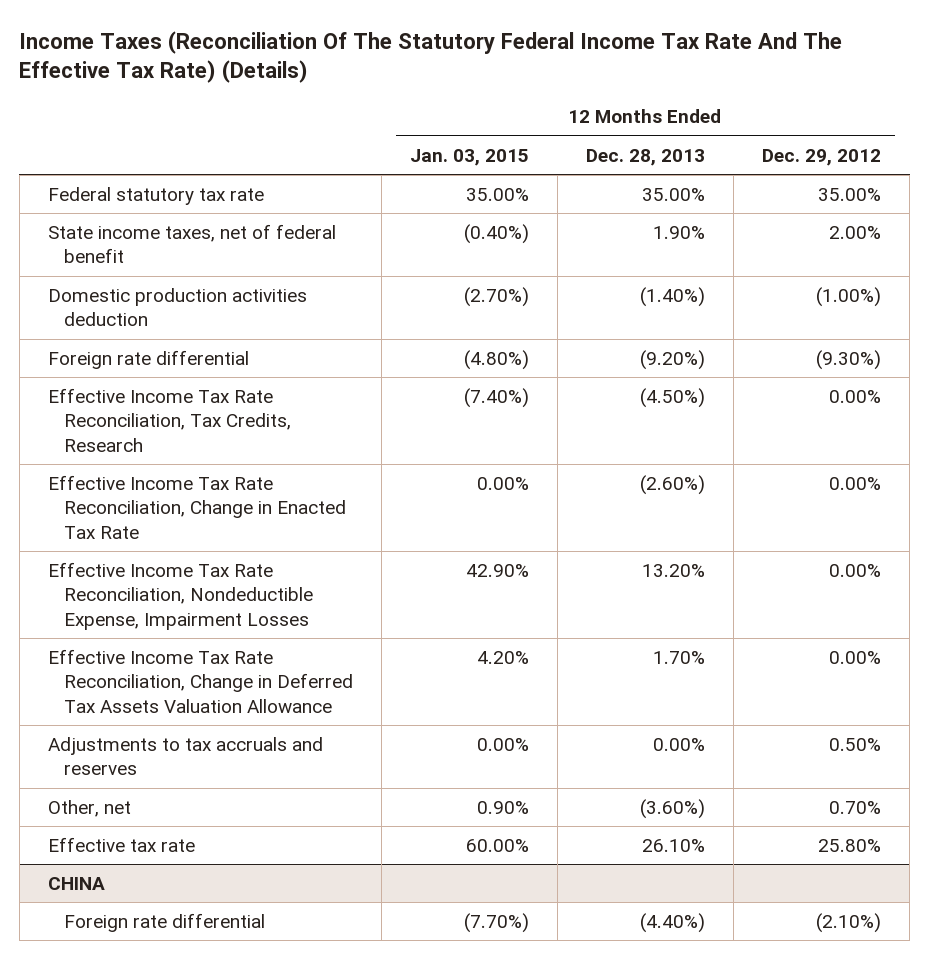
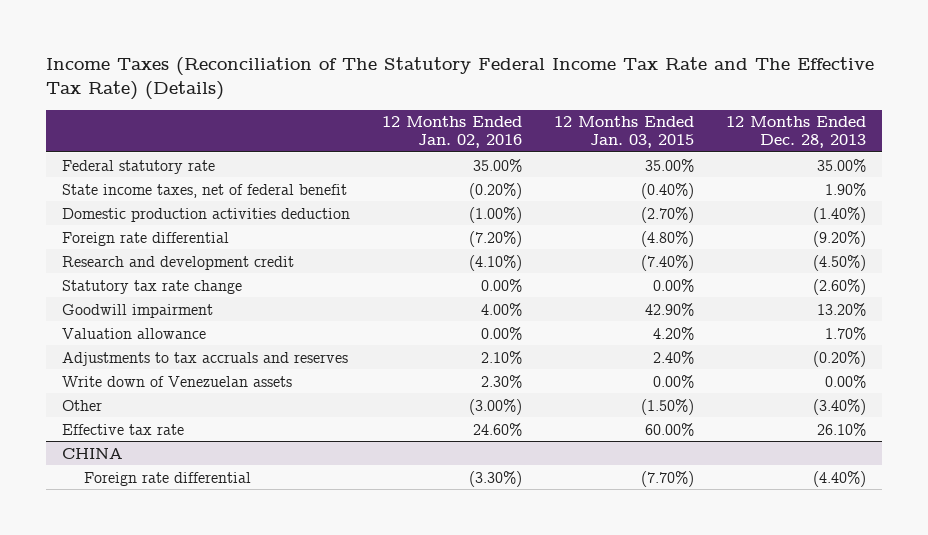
- Income Taxes (Reconciliation Of The Statutory Federal Income Tax Rate And The Effective Tax Rate) (Details)
+ Income Taxes (Reconciliation of The Statutory Federal Income Tax Rate and The Effective Tax Rate) (Details)
- | 12 Months Ended Jan. 03, 2015 | 12 Months Ended Dec. 28, 2013 | 12 Months Ended Dec. 29, 2012
+ | 12 Months Ended Jan. 02, 2016 | 12 Months Ended Jan. 03, 2015 | 12 Months Ended Dec. 28, 2013
- Federal statutory tax rate | 35.00% | 35.00% | 35.00%
+ Federal statutory rate | 35.00% | 35.00% | 35.00%
- Effective Income Tax Rate Reconciliation, Tax Credits, Research | (7.40%) | (4.50%) | 0.00%
- Effective Income Tax Rate Reconciliation, Change in Enacted Tax Rate | 0.00% | (2.60%) | 0.00%
- Effective Income Tax Rate Reconciliation, Nondeductible Expense, Impairment Losses | 42.90% | 13.20% | 0.00%
- Effective Income Tax Rate Reconciliation, Change in Deferred Tax Assets Valuation Allowance | 4.20% | 1.70% | 0.00%
- Adjustments to tax accruals and reserves | 0.00% | 0.00% | 0.50%
- Other, net | 0.90% | (3.60%) | 0.70%
+ Research and development credit | (4.10%) | (7.40%) | (4.50%)
+ Statutory tax rate change | 0.00% | 0.00% | (2.60%)
+ Goodwill impairment | 4.00% | 42.90% | 13.20%
+ Valuation allowance | 0.00% | 4.20% | 1.70%
+ Adjustments to tax accruals and reserves | 2.10% | 2.40% | (0.20%)
+ Write down of Venezuelan assets | 2.30% | 0.00% | 0.00%
+ Other | (3.00%) | (1.50%) | (3.40%)

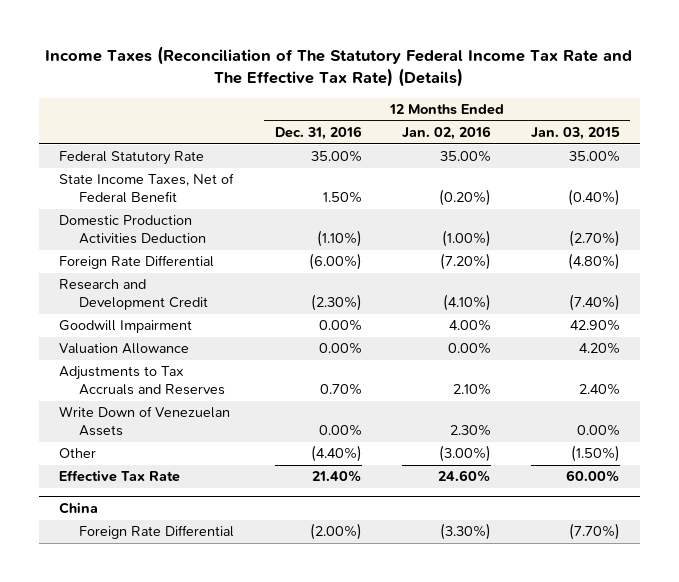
- | 12 Months Ended Jan. 02, 2016 | 12 Months Ended Jan. 03, 2015 | 12 Months Ended Dec. 28, 2013
+ | 12 Months Ended Dec. 31, 2016 | 12 Months Ended Jan. 02, 2016 | 12 Months Ended Jan. 03, 2015
- Federal statutory rate | 35.00% | 35.00% | 35.00%
- State income taxes, net of federal benefit | (0.20%) | (0.40%) | 1.90%
- Domestic production activities deduction | (1.00%) | (2.70%) | (1.40%)
- Foreign rate differential | (7.20%) | (4.80%) | (9.20%)
- Research and development credit | (4.10%) | (7.40%) | (4.50%)
- Statutory tax rate change | 0.00% | 0.00% | (2.60%)
- Goodwill impairment | 4.00% | 42.90% | 13.20%
- Valuation allowance | 0.00% | 4.20% | 1.70%
- Adjustments to tax accruals and reserves | 2.10% | 2.40% | (0.20%)
- Write down of Venezuelan assets | 2.30% | 0.00% | 0.00%
+ Federal Statutory Rate | 35.00% | 35.00% | 35.00%
+ State Income Taxes, Net of Federal Benefit | 1.50% | (0.20%) | (0.40%)
+ Domestic Production Activities Deduction | (1.10%) | (1.00%) | (2.70%)
+ Foreign Rate Differential | (6.00%) | (7.20%) | (4.80%)
+ Research and Development Credit | (2.30%) | (4.10%) | (7.40%)
+ Goodwill Impairment | 0.00% | 4.00% | 42.90%
+ Valuation Allowance | 0.00% | 0.00% | 4.20%
+ Adjustments to Tax Accruals and Reserves | 0.70% | 2.10% | 2.40%
+ Write Down of Venezuelan Assets | 0.00% | 2.30% | 0.00%
- Effective tax rate | 24.60% | 60.00% | 26.10%
- CHINA
- Foreign rate differential | (3.30%) | (7.70%) | (4.40%)
+ Effective Tax Rate | 21.40% | 24.60% | 60.00%
+ China
+ Foreign Rate Differential | (2.00%) | (3.30%) | (7.70%)

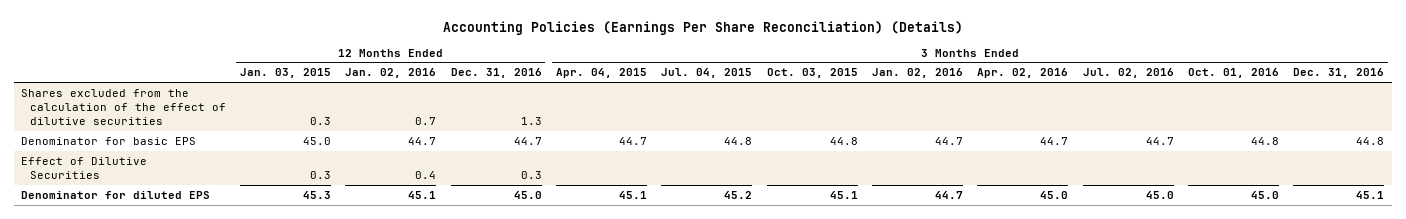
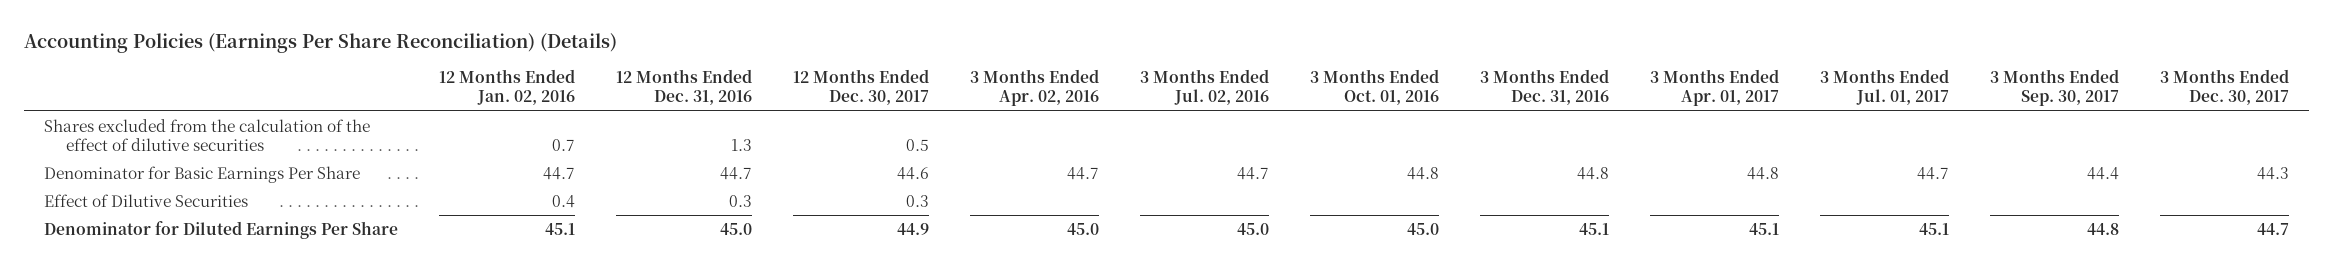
- | 12 Months Ended Jan. 03, 2015 | 12 Months Ended Jan. 02, 2016 | 12 Months Ended Dec. 31, 2016 | 3 Months Ended Apr. 04, 2015 | 3 Months Ended Jul. 04, 2015 | 3 Months Ended Oct. 03, 2015 | 3 Months Ended Jan. 02, 2016 | 3 Months Ended Apr. 02, 2016 | 3 Months Ended Jul. 02, 2016 | 3 Months Ended Oct. 01, 2016 | 3 Months Ended Dec. 31, 2016
+ | 12 Months Ended Jan. 02, 2016 | 12 Months Ended Dec. 31, 2016 | 12 Months Ended Dec. 30, 2017 | 3 Months Ended Apr. 02, 2016 | 3 Months Ended Jul. 02, 2016 | 3 Months Ended Oct. 01, 2016 | 3 Months Ended Dec. 31, 2016 | 3 Months Ended Apr. 01, 2017 | 3 Months Ended Jul. 01, 2017 | 3 Months Ended Sep. 30, 2017 | 3 Months Ended Dec. 30, 2017
- Denominator for basic EPS | 45.0 | 44.7 | 44.7 | 44.7 | 44.8 | 44.8 | 44.7 | 44.7 | 44.7 | 44.8 | 44.8
+ Denominator for Basic Earnings Per Share | 44.7 | 44.7 | 44.6 | 44.7 | 44.7 | 44.8 | 44.8 | 44.8 | 44.7 | 44.4 | 44.3
- Denominator for diluted EPS | 45.3 | 45.1 | 45.0 | 45.1 | 45.2 | 45.1 | 44.7 | 45.0 | 45.0 | 45.0 | 45.1
+ Denominator for Diluted Earnings Per Share | 45.1 | 45.0 | 44.9 | 45.0 | 45.0 | 45.0 | 45.1 | 45.1 | 45.1 | 44.8 | 44.7

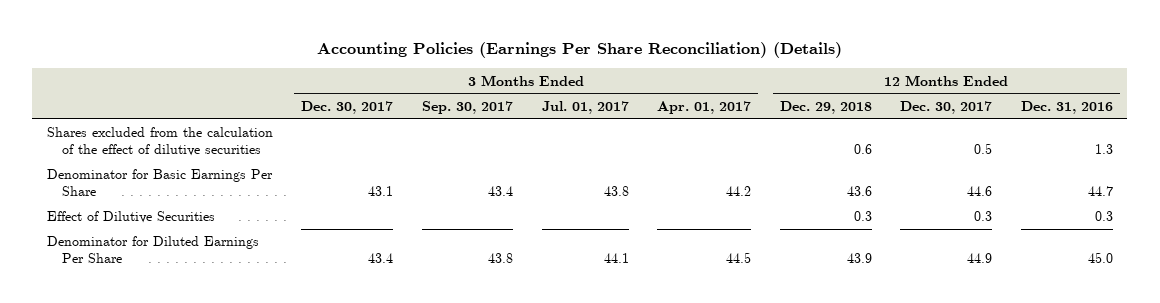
- | 12 Months Ended Jan. 02, 2016 | 12 Months Ended Dec. 31, 2016 | 12 Months Ended Dec. 30, 2017 | 3 Months Ended Apr. 02, 2016 | 3 Months Ended Jul. 02, 2016 | 3 Months Ended Oct. 01, 2016 | 3 Months Ended Dec. 31, 2016 | 3 Months Ended Apr. 01, 2017 | 3 Months Ended Jul. 01, 2017 | 3 Months Ended Sep. 30, 2017 | 3 Months Ended Dec. 30, 2017
+ | 3 Months Ended Dec. 30, 2017 | 3 Months Ended Sep. 30, 2017 | 3 Months Ended Jul. 01, 2017 | 3 Months Ended Apr. 01, 2017 | 12 Months Ended Dec. 29, 2018 | 12 Months Ended Dec. 30, 2017 | 12 Months Ended Dec. 31, 2016
- Denominator for Basic Earnings Per Share | 44.7 | 44.7 | 44.6 | 44.7 | 44.7 | 44.8 | 44.8 | 44.8 | 44.7 | 44.4 | 44.3
+ Denominator for Basic Earnings Per Share | 43.1 | 43.4 | 43.8 | 44.2 | 43.6 | 44.6 | 44.7
- Denominator for Diluted Earnings Per Share | 45.1 | 45.0 | 44.9 | 45.0 | 45.0 | 45.0 | 45.1 | 45.1 | 45.1 | 44.8 | 44.7
+ Denominator for Diluted Earnings Per Share | 43.4 | 43.8 | 44.1 | 44.5 | 43.9 | 44.9 | 45.0

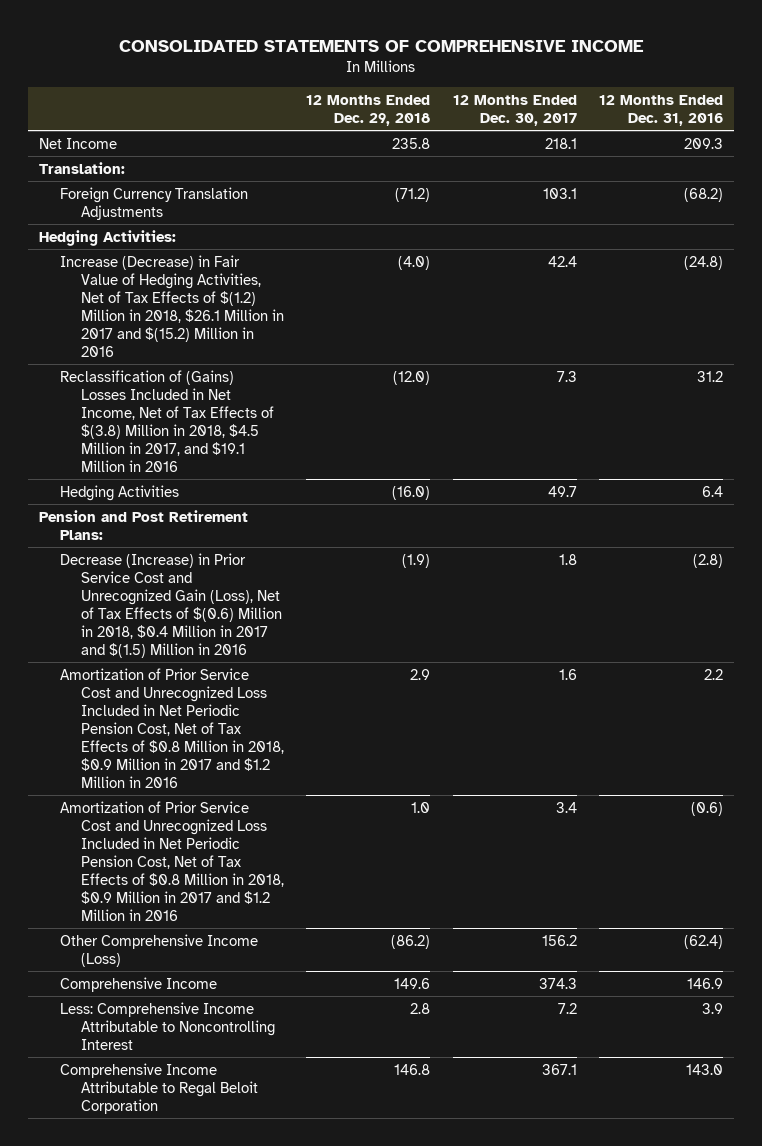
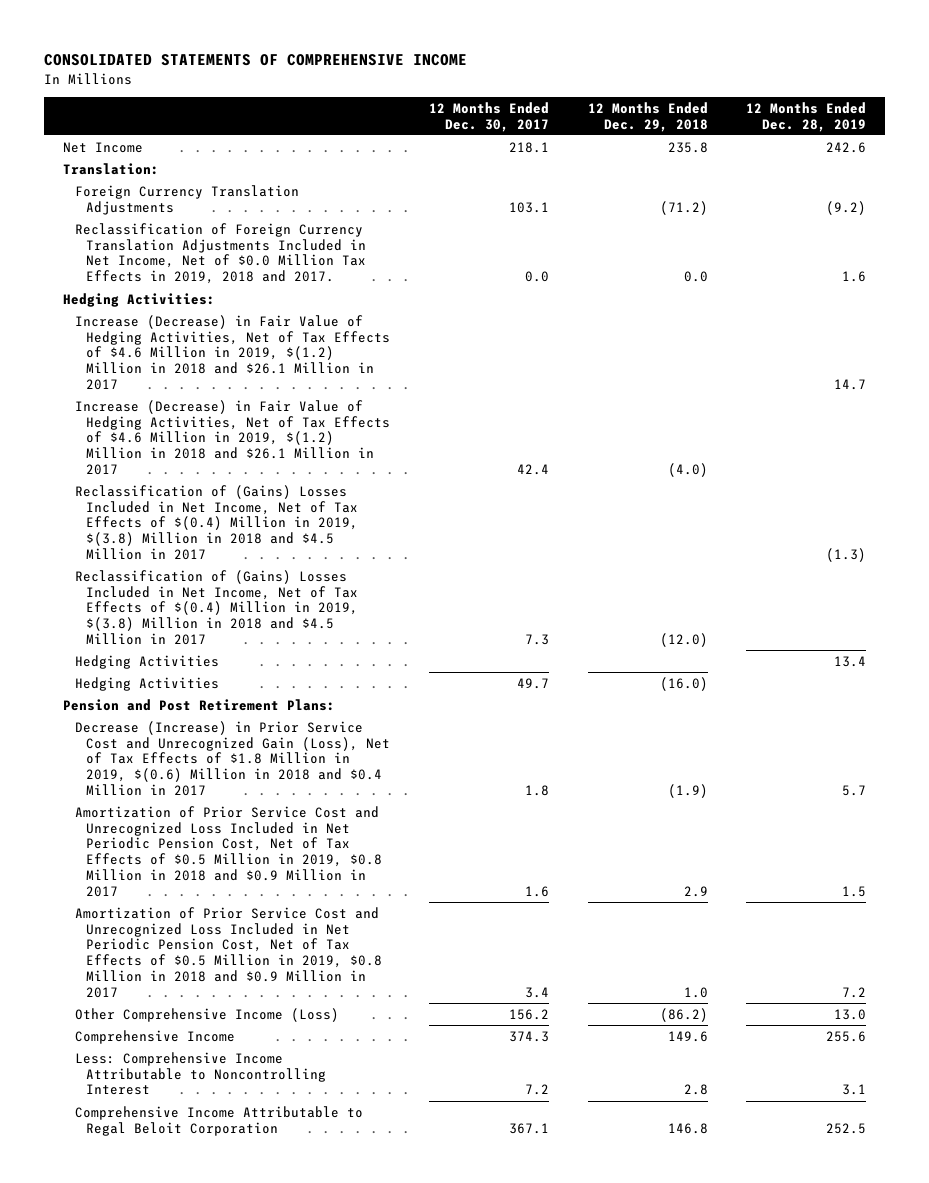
- | 12 Months Ended Dec. 29, 2018 | 12 Months Ended Dec. 30, 2017 | 12 Months Ended Dec. 31, 2016
+ | 12 Months Ended Dec. 30, 2017 | 12 Months Ended Dec. 29, 2018 | 12 Months Ended Dec. 28, 2019
+ Reclassification of Foreign Currency Translation Adjustments Included in Net Income, Net of $0.0 Million Tax Effects in 2019, 2018 and 2017. | 0.0 | 0.0 | 1.6
- Increase (Decrease) in Fair Value of Hedging Activities, Net of Tax Effects of $(1.2) Million in 2018, $26.1 Million in 2017 and $(15.2) Million in 2016 | (4.0) | 42.4 | (24.8)
- Reclassification of (Gains) Losses Included in Net Income, Net of Tax Effects of $(3.8) Million in 2018, $4.5 Million in 2017, and $19.1 Million in 2016 | (12.0) | 7.3 | 31.2
+ Increase (Decrease) in Fair Value of Hedging Activities, Net of Tax Effects of $4.6 Million in 2019, $(1.2) Million in 2018 and $26.1 Million in 2017 | | | 14.7
+ Increase (Decrease) in Fair Value of Hedging Activities, Net of Tax Effects of $4.6 Million in 2019, $(1.2) Million in 2018 and $26.1 Million in 2017 | 42.4 | (4.0) |
+ Reclassification of (Gains) Losses Included in Net Income, Net of Tax Effects of $(0.4) Million in 2019, $(3.8) Million in 2018 and $4.5 Million in 2017 | | | (1.3)
+ Reclassification of (Gains) Losses Included in Net Income, Net of Tax Effects of $(0.4) Million in 2019, $(3.8) Million in 2018 and $4.5 Million in 2017 | 7.3 | (12.0) |
+ Hedging Activities | | | 13.4
- Decrease (Increase) in Prior Service Cost and Unrecognized Gain (Loss), Net of Tax Effects of $(0.6) Million in 2018, $0.4 Million in 2017 and $(1.5) Million in 2016 | (1.9) | 1.8 | (2.8)
- Amortization of Prior Service Cost and Unrecognized Loss Included in Net Periodic Pension Cost, Net of Tax Effects of $0.8 Million in 2018, $0.9 Million in 2017 and $1.2 Million in 2016 | 2.9 | 1.6 | 2.2
- Amortization of Prior Service Cost and Unrecognized Loss Included in Net Periodic Pension Cost, Net of Tax Effects of $0.8 Million in 2018, $0.9 Million in 2017 and $1.2 Million in 2016 | 1.0 | 3.4 | (0.6)
+ Decrease (Increase) in Prior Service Cost and Unrecognized Gain (Loss), Net of Tax Effects of $1.8 Million in 2019, $(0.6) Million in 2018 and $0.4 Million in 2017 | 1.8 | (1.9) | 5.7
+ Amortization of Prior Service Cost and Unrecognized Loss Included in Net Periodic Pension Cost, Net of Tax Effects of $0.5 Million in 2019, $0.8 Million in 2018 and $0.9 Million in 2017 | 1.6 | 2.9 | 1.5
+ Amortization of Prior Service Cost and Unrecognized Loss Included in Net Periodic Pension Cost, Net of Tax Effects of $0.5 Million in 2019, $0.8 Million in 2018 and $0.9 Million in 2017 | 3.4 | 1.0 | 7.2

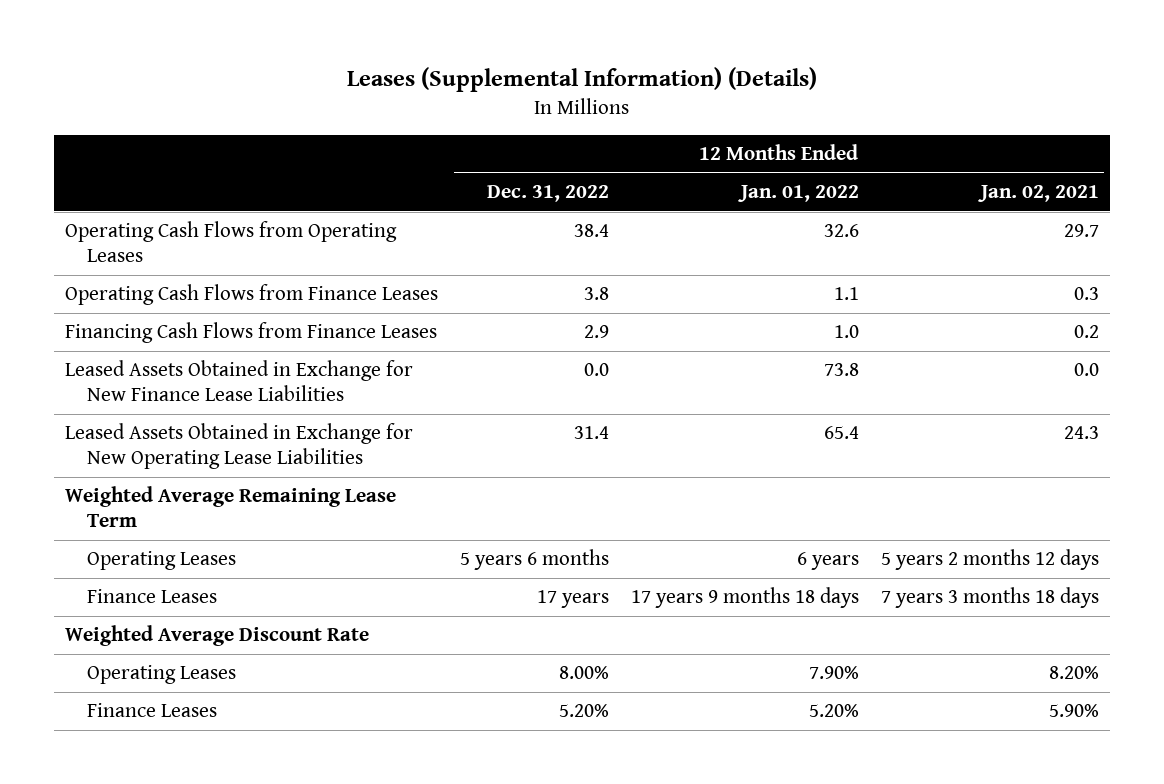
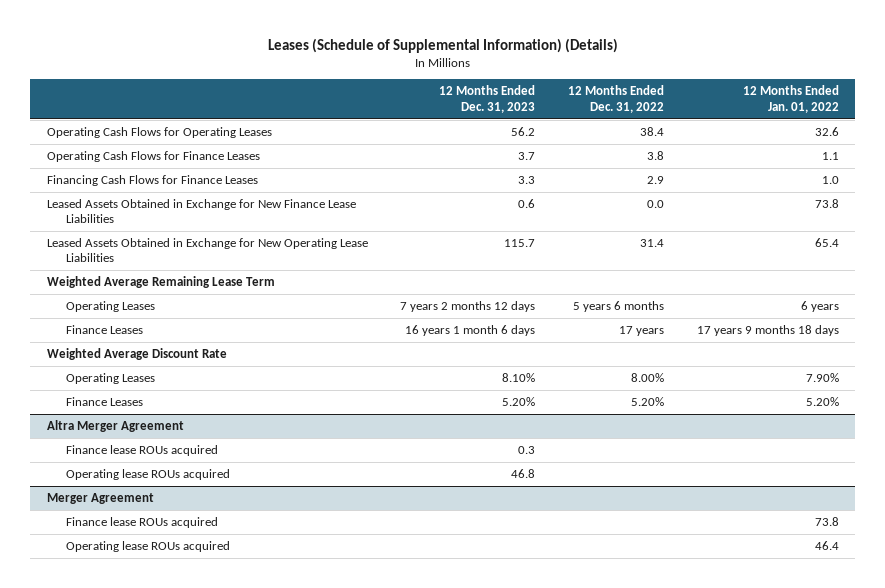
- Leases (Supplemental Information) (Details)
+ Leases (Schedule of Supplemental Information) (Details)
- | 12 Months Ended Dec. 31, 2022 | 12 Months Ended Jan. 01, 2022 | 12 Months Ended Jan. 02, 2021
+ | 12 Months Ended Dec. 31, 2023 | 12 Months Ended Dec. 31, 2022 | 12 Months Ended Jan. 01, 2022
- Operating Cash Flows from Operating Leases | 38.4 | 32.6 | 29.7
- Operating Cash Flows from Finance Leases | 3.8 | 1.1 | 0.3
- Financing Cash Flows from Finance Leases | 2.9 | 1.0 | 0.2
+ Operating Cash Flows for Operating Leases | 56.2 | 38.4 | 32.6
+ Operating Cash Flows for Finance Leases | 3.7 | 3.8 | 1.1
+ Financing Cash Flows for Finance Leases | 3.3 | 2.9 | 1.0
+ Altra Merger Agreement
+ Finance lease ROUs acquired | 0.3 | |
+ Operating lease ROUs acquired | 46.8 | |
+ Merger Agreement
+ Finance lease ROUs acquired | | | 73.8
+ Operating lease ROUs acquired | | | 46.4

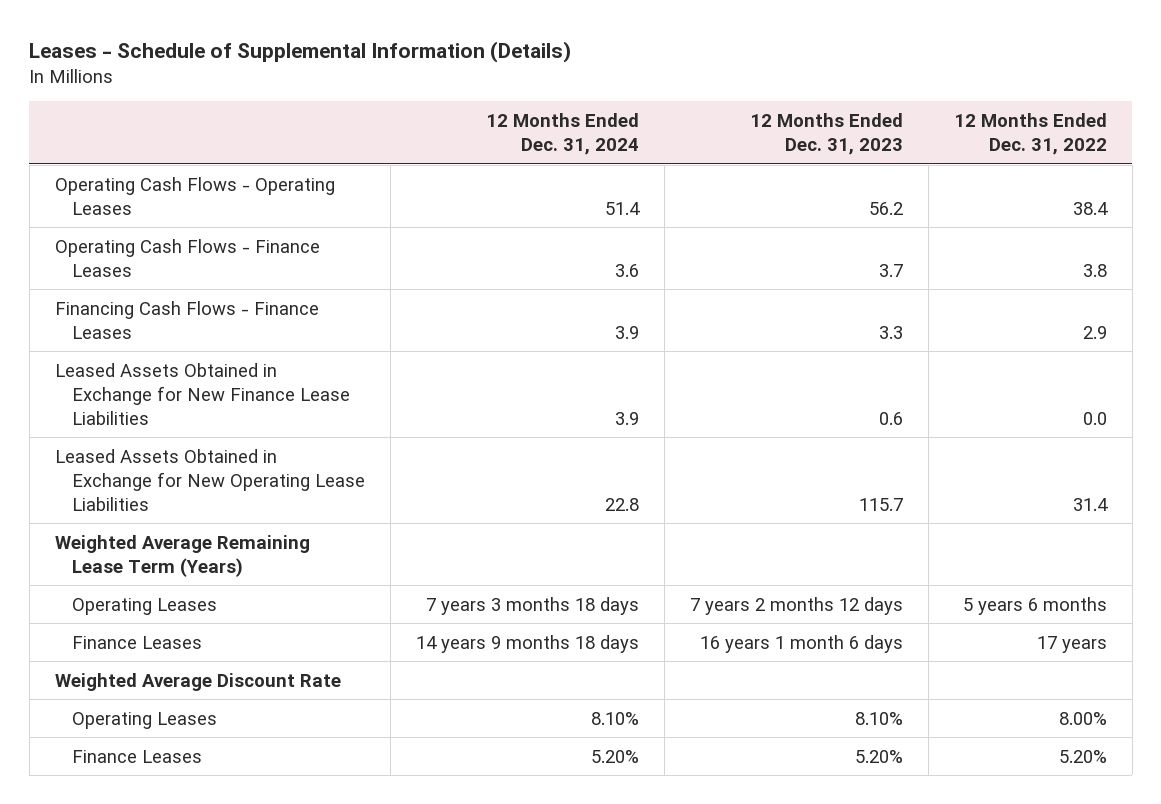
- Leases (Schedule of Supplemental Information) (Details)
+ Leases - Schedule of Supplemental Information (Details)
- | 12 Months Ended Dec. 31, 2023 | 12 Months Ended Dec. 31, 2022 | 12 Months Ended Jan. 01, 2022
+ | 12 Months Ended Dec. 31, 2024 | 12 Months Ended Dec. 31, 2023 | 12 Months Ended Dec. 31, 2022
- Operating Cash Flows for Operating Leases | 56.2 | 38.4 | 32.6
- Operating Cash Flows for Finance Leases | 3.7 | 3.8 | 1.1
- Financing Cash Flows for Finance Leases | 3.3 | 2.9 | 1.0
+ Operating Cash Flows - Operating Leases | 51.4 | 56.2 | 38.4
+ Operating Cash Flows - Finance Leases | 3.6 | 3.7 | 3.8
+ Financing Cash Flows - Finance Leases | 3.9 | 3.3 | 2.9
- Weighted Average Remaining Lease Term
+ Weighted Average Remaining Lease Term (Years)
- Altra Merger Agreement
- Finance lease ROUs acquired | 0.3 | |
- Operating lease ROUs acquired | 46.8 | |
- Merger Agreement
- Finance lease ROUs acquired | | | 73.8
- Operating lease ROUs acquired | | | 46.4

